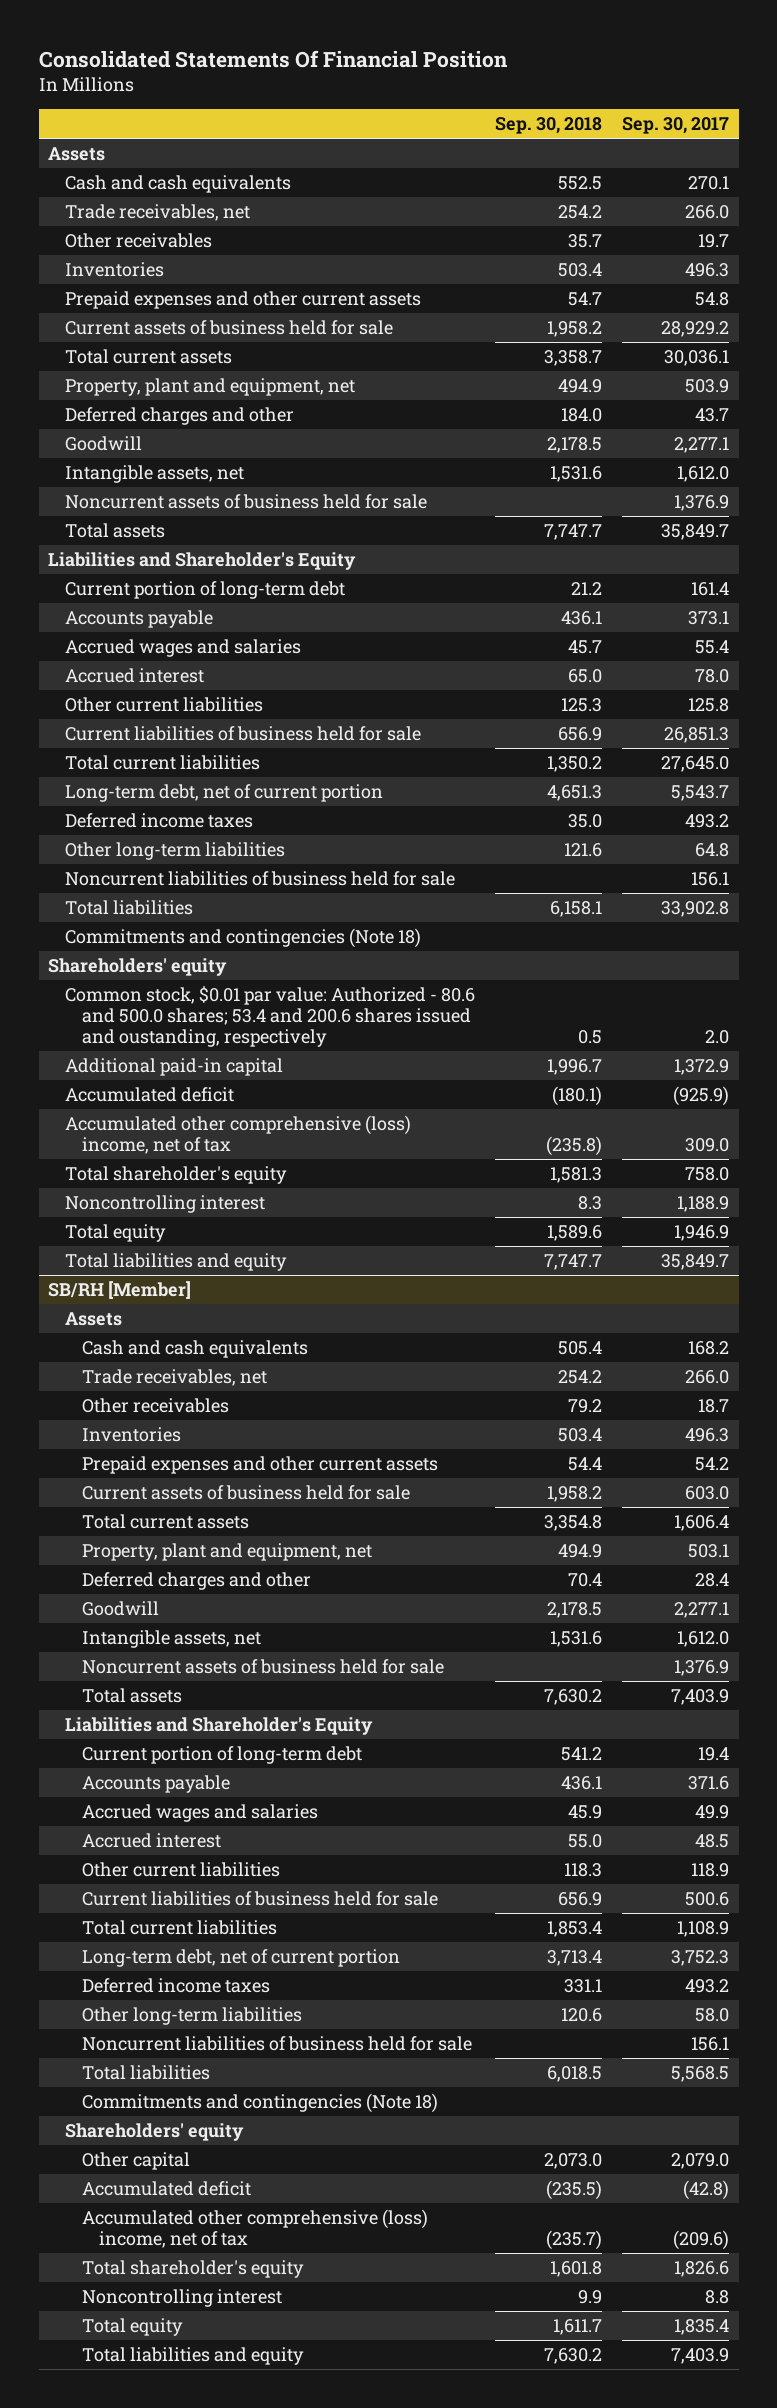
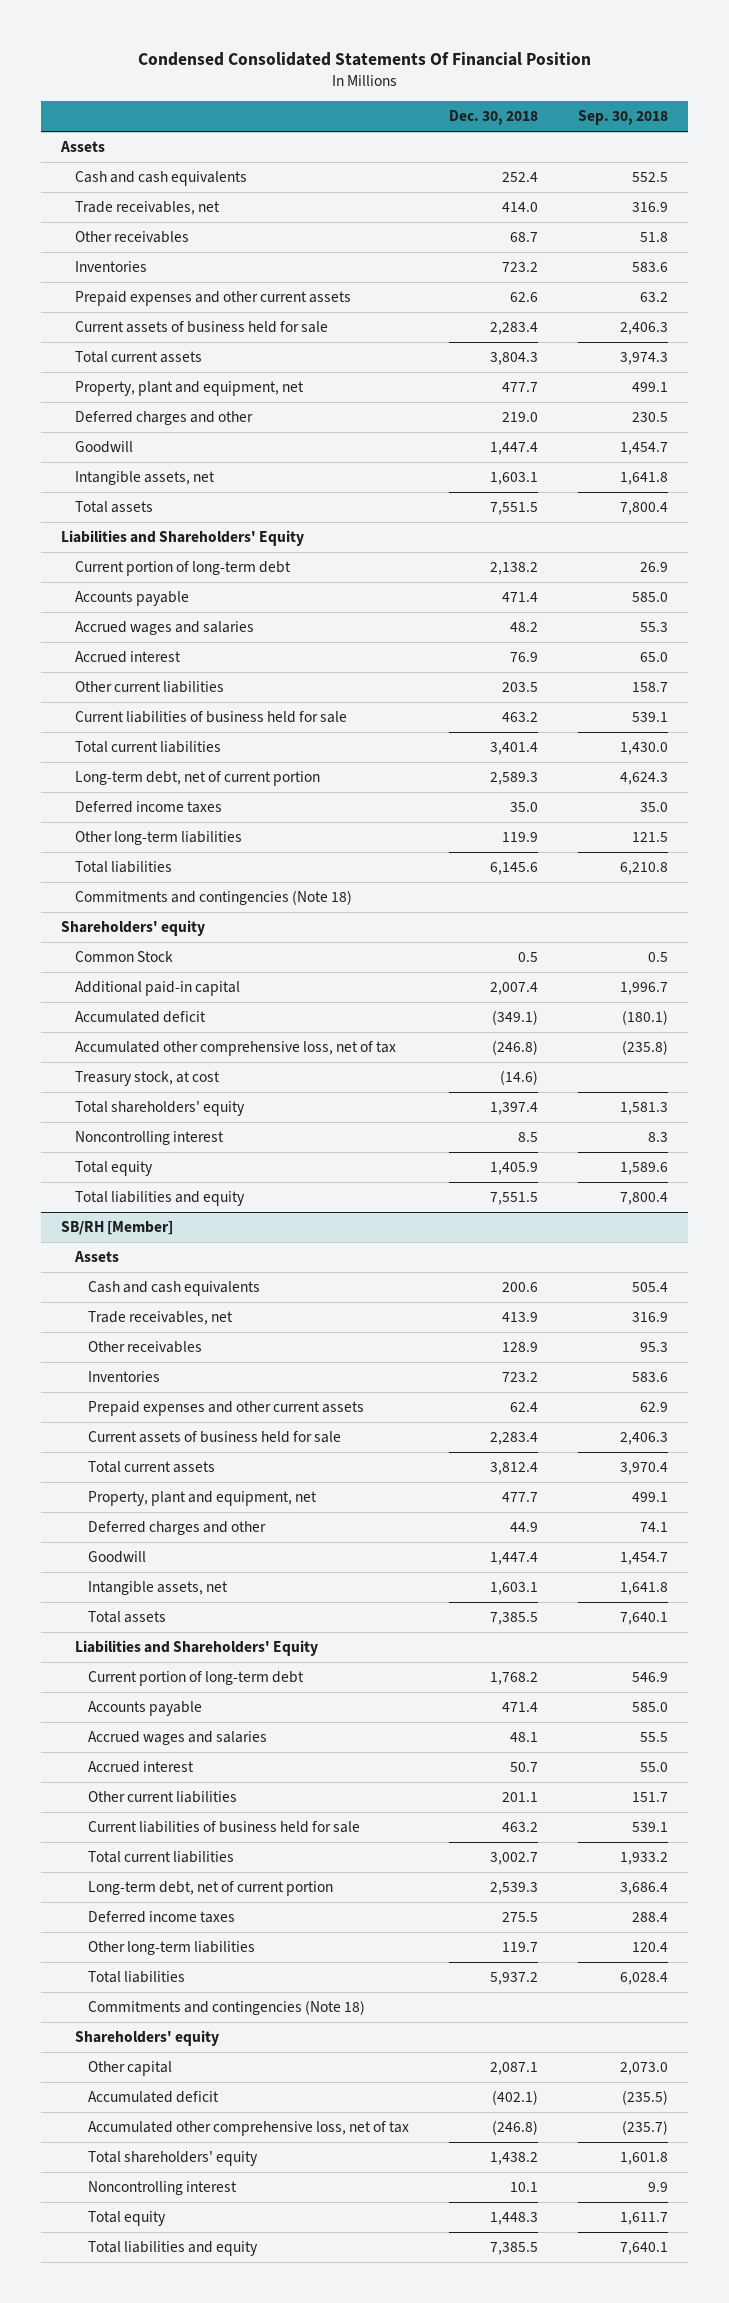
- Consolidated Statements Of Financial Position
+ Condensed Consolidated Statements Of Financial Position
- | Sep. 30, 2018 | Sep. 30, 2017
+ | Dec. 30, 2018 | Sep. 30, 2018
- Trade receivables, net | 254.2 | 266.0
- Other receivables | 35.7 | 19.7
- Inventories | 503.4 | 496.3
- Prepaid expenses and other current assets | 54.7 | 54.8
- Current assets of business held for sale | 1,958.2 | 28,929.2
- Total current assets | 3,358.7 | 30,036.1
- Property, plant and equipment, net | 494.9 | 503.9
- Deferred charges and other | 184.0 | 43.7
- Goodwill | 2,178.5 | 2,277.1
- Intangible assets, net | 1,531.6 | 1,612.0
- Noncurrent assets of business held for sale | | 1,376.9
- Total assets | 7,747.7 | 35,849.7
- Liabilities and Shareholder's Equity
- Current portion of long-term debt | 21.2 | 161.4
- Accounts payable | 436.1 | 373.1
- Accrued wages and salaries | 45.7 | 55.4
+ Trade receivables, net | 414.0 | 316.9
+ Other receivables | 68.7 | 51.8
+ Inventories | 723.2 | 583.6
+ Prepaid expenses and other current assets | 62.6 | 63.2
+ Current assets of business held for sale | 2,283.4 | 2,406.3
+ Total current assets | 3,804.3 | 3,974.3
+ Property, plant and equipment, net | 477.7 | 499.1
+ Deferred charges and other | 219.0 | 230.5
+ Goodwill | 1,447.4 | 1,454.7
+ Intangible assets, net | 1,603.1 | 1,641.8
+ Total assets | 7,551.5 | 7,800.4
+ Liabilities and Shareholders' Equity
+ Current portion of long-term debt | 2,138.2 | 26.9
+ Accounts payable | 471.4 | 585.0
+ Accrued wages and salaries | 48.2 | 55.3
- Other current liabilities | 125.3 | 125.8
- Current liabilities of business held for sale | 656.9 | 26,851.3
- Total current liabilities | 1,350.2 | 27,645.0
- Long-term debt, net of current portion | 4,651.3 | 5,543.7
+ Other current liabilities | 203.5 | 158.7
+ Current liabilities of business held for sale | 463.2 | 539.1
+ Total current liabilities | 3,401.4 | 1,430.0
+ Long-term debt, net of current portion | 2,589.3 | 4,624.3
- Other long-term liabilities | 121.6 | 64.8
- Noncurrent liabilities of business held for sale | | 156.1
- Total liabilities | 6,158.1 | 33,902.8
+ Other long-term liabilities | 119.9 | 121.5
+ Total liabilities | 6,145.6 | 6,210.8
- Common stock, $0.01 par value: Authorized - 80.6 and 500.0 shares; 53.4 and 200.6 shares issued and oustanding, respectively | 0.5 | 2.0
+ Common Stock | 0.5 | 0.5
- Accumulated other comprehensive (loss) income, net of tax | (235.8) | 309.0
- Total shareholder's equity | 1,581.3 | 758.0
+ Accumulated other comprehensive loss, net of tax | (246.8) | (235.8)
+ Treasury stock, at cost | (14.6) |
+ Total shareholders' equity | 1,397.4 | 1,581.3
- Total liabilities and equity | 7,747.7 | 35,849.7
+ Total liabilities and equity | 7,551.5 | 7,800.4
@ SB/RH [Member]
- Trade receivables, net | 254.2 | 266.0
- Other receivables | 79.2 | 18.7
- Inventories | 503.4 | 496.3
- Prepaid expenses and other current assets | 54.4 | 54.2
- Current assets of business held for sale | 1,958.2 | 603.0
- Total current assets | 3,354.8 | 1,606.4
- Property, plant and equipment, net | 494.9 | 503.1
- Deferred charges and other | 70.4 | 28.4
- Goodwill | 2,178.5 | 2,277.1
- Intangible assets, net | 1,531.6 | 1,612.0
- Noncurrent assets of business held for sale | | 1,376.9
- Total assets | 7,630.2 | 7,403.9
- Liabilities and Shareholder's Equity
- Current portion of long-term debt | 541.2 | 19.4
- Accounts payable | 436.1 | 371.6
- Accrued wages and salaries | 45.9 | 49.9
+ Trade receivables, net | 413.9 | 316.9
+ Other receivables | 128.9 | 95.3
+ Inventories | 723.2 | 583.6
+ Prepaid expenses and other current assets | 62.4 | 62.9
+ Current assets of business held for sale | 2,283.4 | 2,406.3
+ Total current assets | 3,812.4 | 3,970.4
+ Property, plant and equipment, net | 477.7 | 499.1
+ Deferred charges and other | 44.9 | 74.1
+ Goodwill | 1,447.4 | 1,454.7
+ Intangible assets, net | 1,603.1 | 1,641.8
+ Total assets | 7,385.5 | 7,640.1
+ Liabilities and Shareholders' Equity
+ Current portion of long-term debt | 1,768.2 | 546.9
+ Accounts payable | 471.4 | 585.0
+ Accrued wages and salaries | 48.1 | 55.5
- Other current liabilities | 118.3 | 118.9
- Current liabilities of business held for sale | 656.9 | 500.6
- Total current liabilities | 1,853.4 | 1,108.9
- Long-term debt, net of current portion | 3,713.4 | 3,752.3
- Deferred income taxes | 331.1 | 493.2
- Other long-term liabilities | 120.6 | 58.0
- Noncurrent liabilities of business held for sale | | 156.1
- Total liabilities | 6,018.5 | 5,568.5
+ Other current liabilities | 201.1 | 151.7
+ Current liabilities of business held for sale | 463.2 | 539.1
+ Total current liabilities | 3,002.7 | 1,933.2
+ Long-term debt, net of current portion | 2,539.3 | 3,686.4
+ Deferred income taxes | 275.5 | 288.4
+ Other long-term liabilities | 119.7 | 120.4
+ Total liabilities | 5,937.2 | 6,028.4
- Accumulated other comprehensive (loss) income, net of tax | (235.7) | (209.6)
- Total shareholder's equity | 1,601.8 | 1,826.6
+ Accumulated other comprehensive loss, net of tax | (246.8) | (235.7)
+ Total shareholders' equity | 1,438.2 | 1,601.8
- Total liabilities and equity | 7,630.2 | 7,403.9
+ Total liabilities and equity | 7,385.5 | 7,640.1

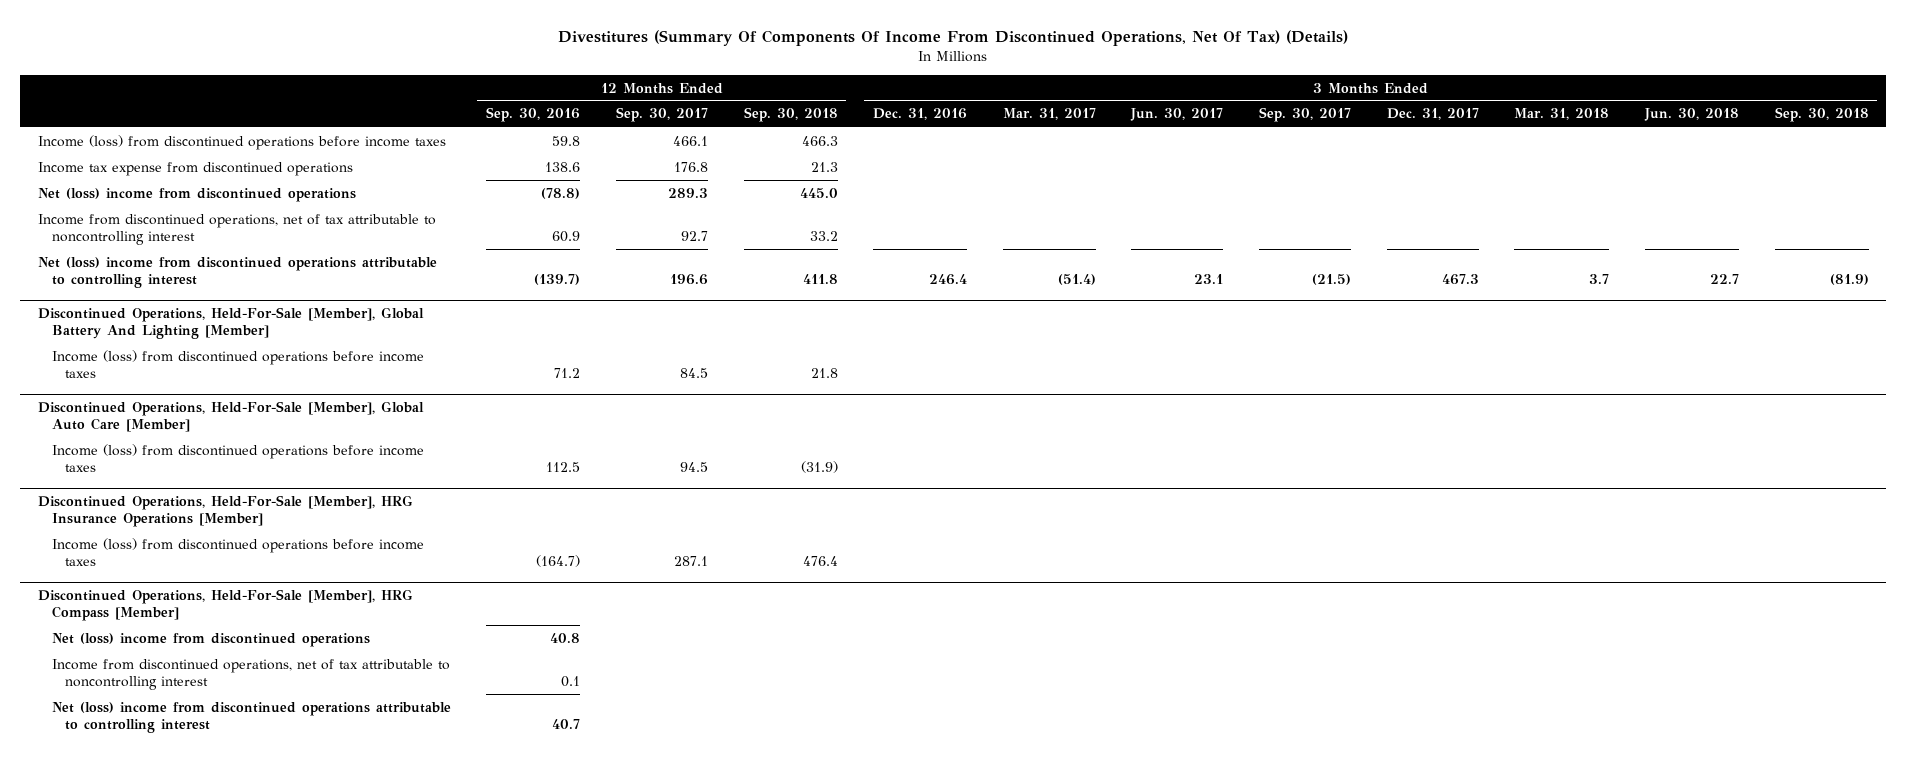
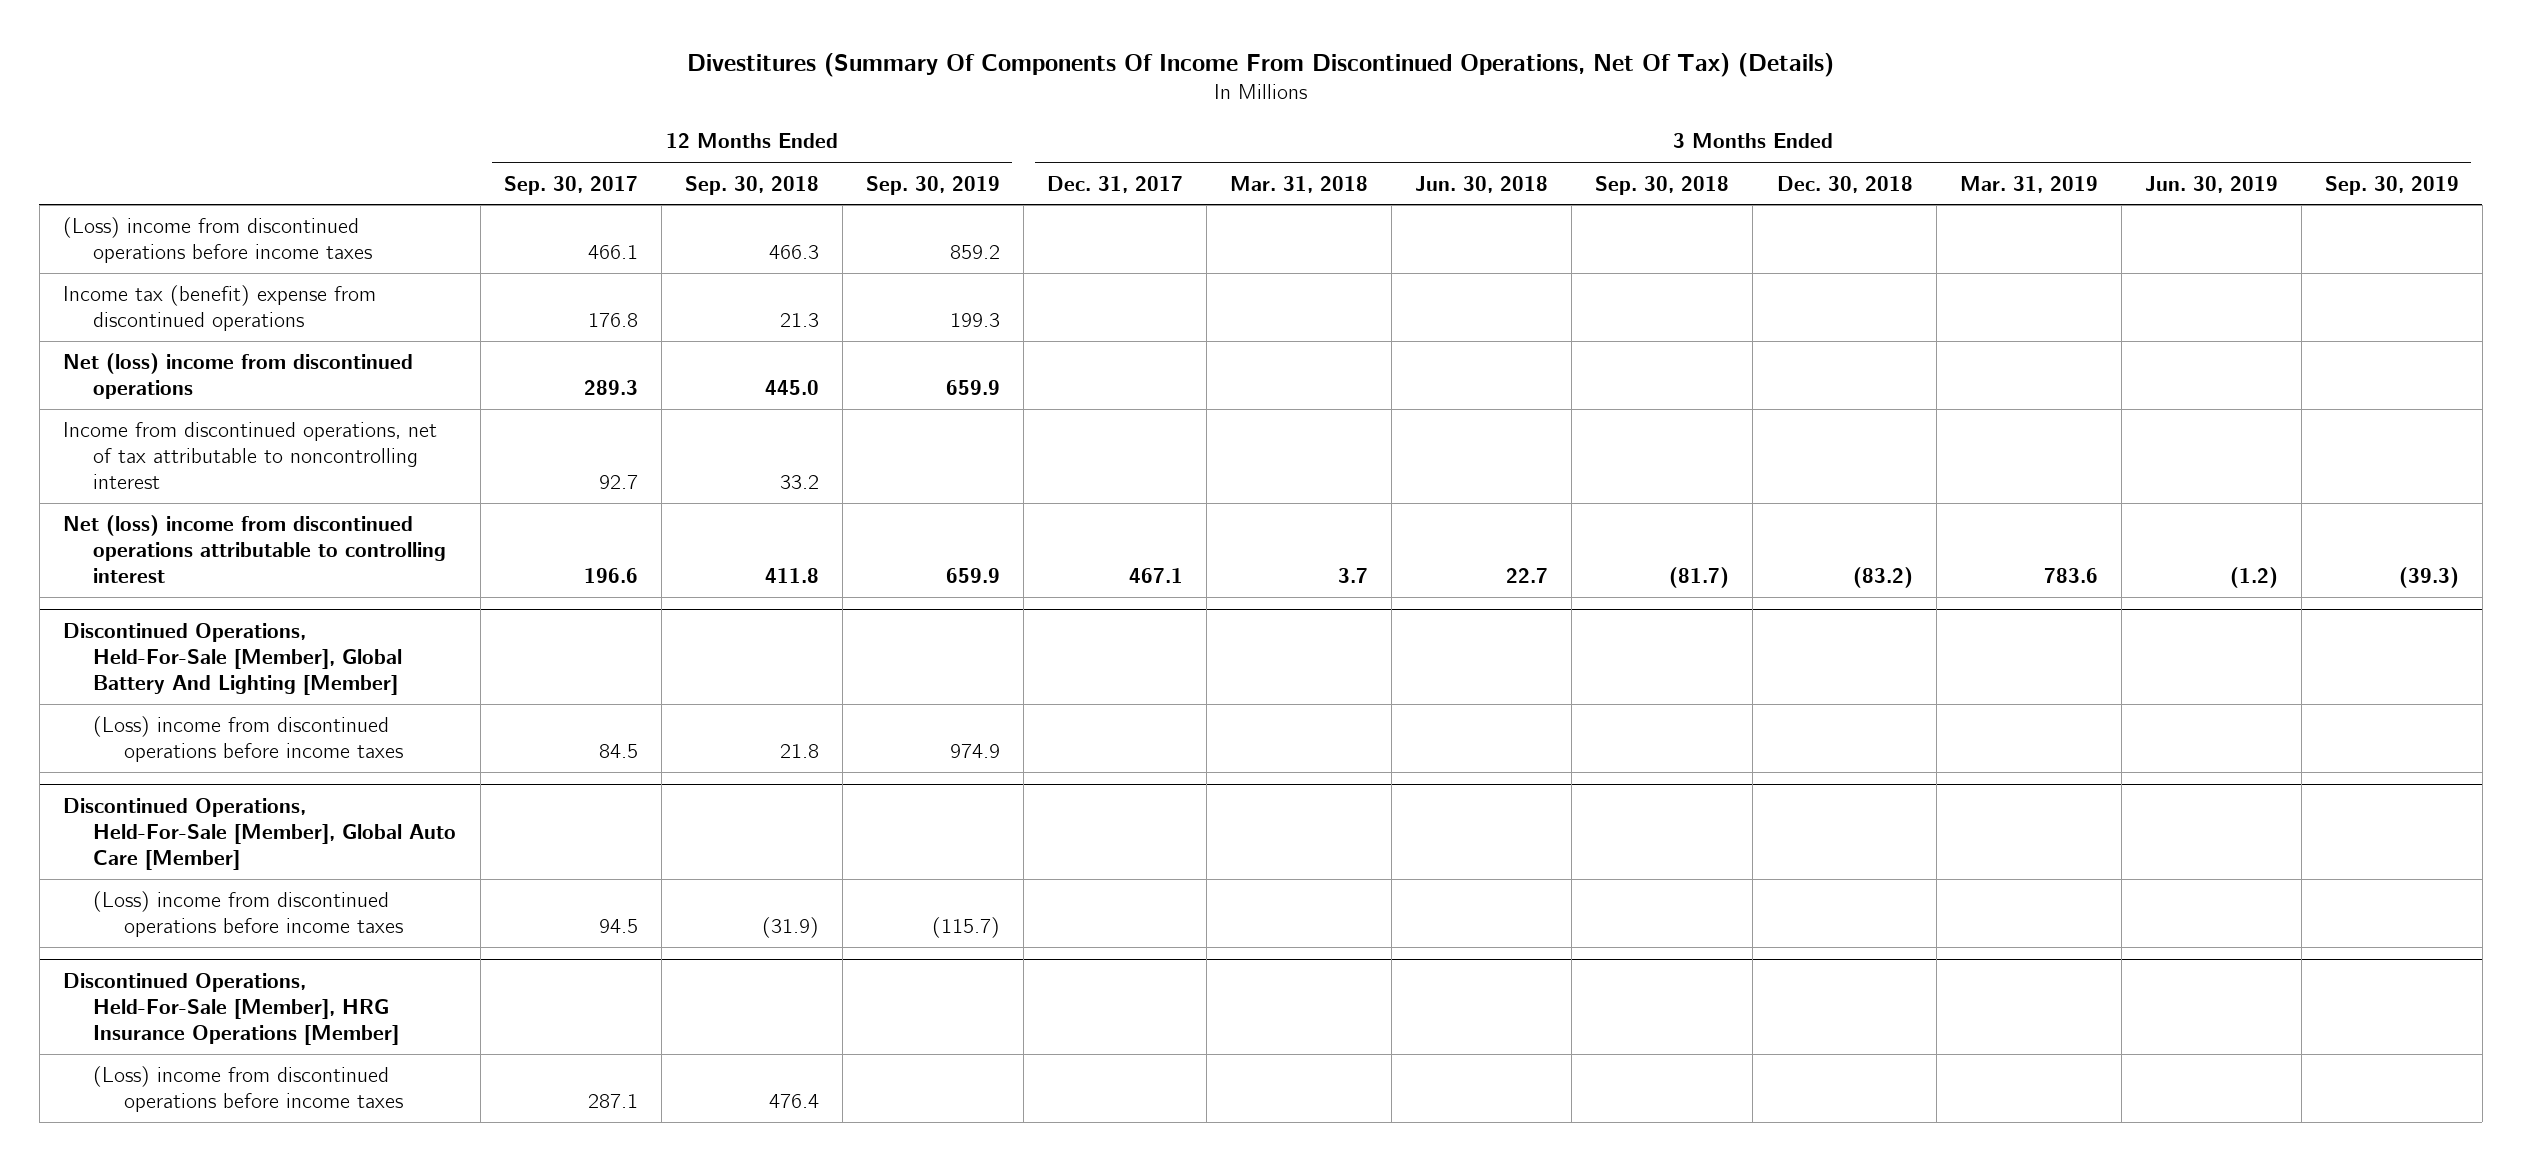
- | 12 Months Ended Sep. 30, 2016 | 12 Months Ended Sep. 30, 2017 | 12 Months Ended Sep. 30, 2018 | 3 Months Ended Dec. 31, 2016 | 3 Months Ended Mar. 31, 2017 | 3 Months Ended Jun. 30, 2017 | 3 Months Ended Sep. 30, 2017 | 3 Months Ended Dec. 31, 2017 | 3 Months Ended Mar. 31, 2018 | 3 Months Ended Jun. 30, 2018 | 3 Months Ended Sep. 30, 2018
+ | 12 Months Ended Sep. 30, 2017 | 12 Months Ended Sep. 30, 2018 | 12 Months Ended Sep. 30, 2019 | 3 Months Ended Dec. 31, 2017 | 3 Months Ended Mar. 31, 2018 | 3 Months Ended Jun. 30, 2018 | 3 Months Ended Sep. 30, 2018 | 3 Months Ended Dec. 30, 2018 | 3 Months Ended Mar. 31, 2019 | 3 Months Ended Jun. 30, 2019 | 3 Months Ended Sep. 30, 2019
- Income (loss) from discontinued operations before income taxes | 59.8 | 466.1 | 466.3 | | | | | | | |
- Income tax expense from discontinued operations | 138.6 | 176.8 | 21.3 | | | | | | | |
+ (Loss) income from discontinued operations before income taxes | 466.1 | 466.3 | 859.2 | | | | | | | |
+ Income tax (benefit) expense from discontinued operations | 176.8 | 21.3 | 199.3 | | | | | | | |
- Net (loss) income from discontinued operations attributable to controlling interest | (139.7) | 196.6 | 411.8 | 246.4 | (51.4) | 23.1 | (21.5) | 467.3 | 3.7 | 22.7 | (81.9)
+ Net (loss) income from discontinued operations attributable to controlling interest | 196.6 | 411.8 | 659.9 | 467.1 | 3.7 | 22.7 | (81.7) | (83.2) | 783.6 | (1.2) | (39.3)
@ Discontinued Operations, Held-For-Sale [Member], Global Battery And Lighting [Member]
- Income (loss) from discontinued operations before income taxes | 71.2 | 84.5 | 21.8 | | | | | | | |
+ (Loss) income from discontinued operations before income taxes | 84.5 | 21.8 | 974.9 | | | | | | | |
@ Discontinued Operations, Held-For-Sale [Member], Global Auto Care [Member]
- Income (loss) from discontinued operations before income taxes | 112.5 | 94.5 | (31.9) | | | | | | | |
+ (Loss) income from discontinued operations before income taxes | 94.5 | (31.9) | (115.7) | | | | | | | |
@ Discontinued Operations, Held-For-Sale [Member], HRG Insurance Operations [Member]
- Income (loss) from discontinued operations before income taxes | (164.7) | 287.1 | 476.4 | | | | | | | |
- Discontinued Operations, Held-For-Sale [Member], HRG Compass [Member]
- Net (loss) income from discontinued operations | 40.8 | | | | | | | | | |
- Income from discontinued operations, net of tax attributable to noncontrolling interest | 0.1 | | | | | | | | | |
- Net (loss) income from discontinued operations attributable to controlling interest | 40.7 | | | | | | | | | |
@ Discontinued Operations, Held-For-Sale [Member], HRG Insurance Operations [Member]
+ (Loss) income from discontinued operations before income taxes | 287.1 | 476.4 | | | | | | | | |

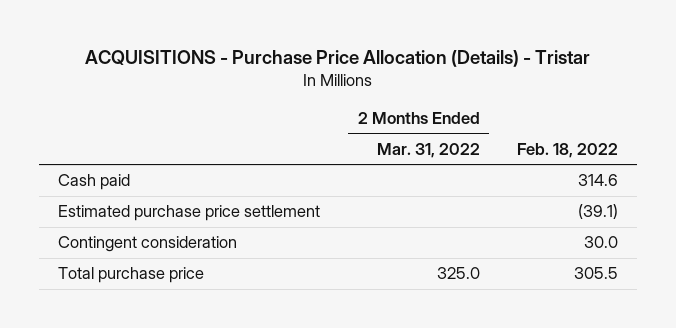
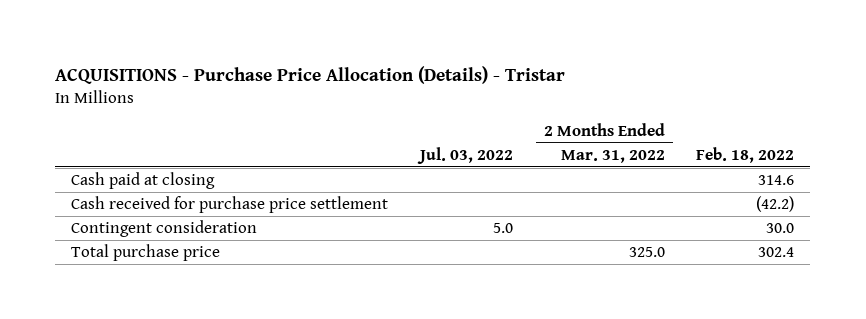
- | 2 Months Ended Mar. 31, 2022 | Feb. 18, 2022
+ | Jul. 03, 2022 | 2 Months Ended Mar. 31, 2022 | Feb. 18, 2022
- Cash paid | | 314.6
- Estimated purchase price settlement | | (39.1)
+ Cash paid at closing | | | 314.6
+ Cash received for purchase price settlement | | | (42.2)
- Total purchase price | 325.0 | 305.5
+ Total purchase price | | 325.0 | 302.4

